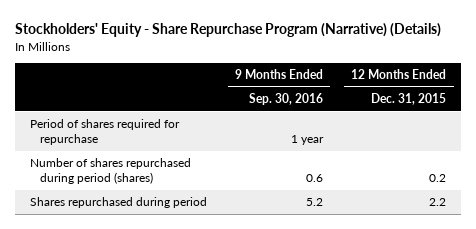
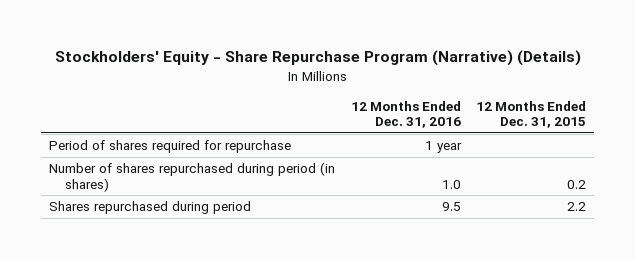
- | 9 Months Ended Sep. 30, 2016 | 12 Months Ended Dec. 31, 2015
+ | 12 Months Ended Dec. 31, 2016 | 12 Months Ended Dec. 31, 2015
- Number of shares repurchased during period (shares) | 0.6 | 0.2
+ Number of shares repurchased during period (in shares) | 1.0 | 0.2

